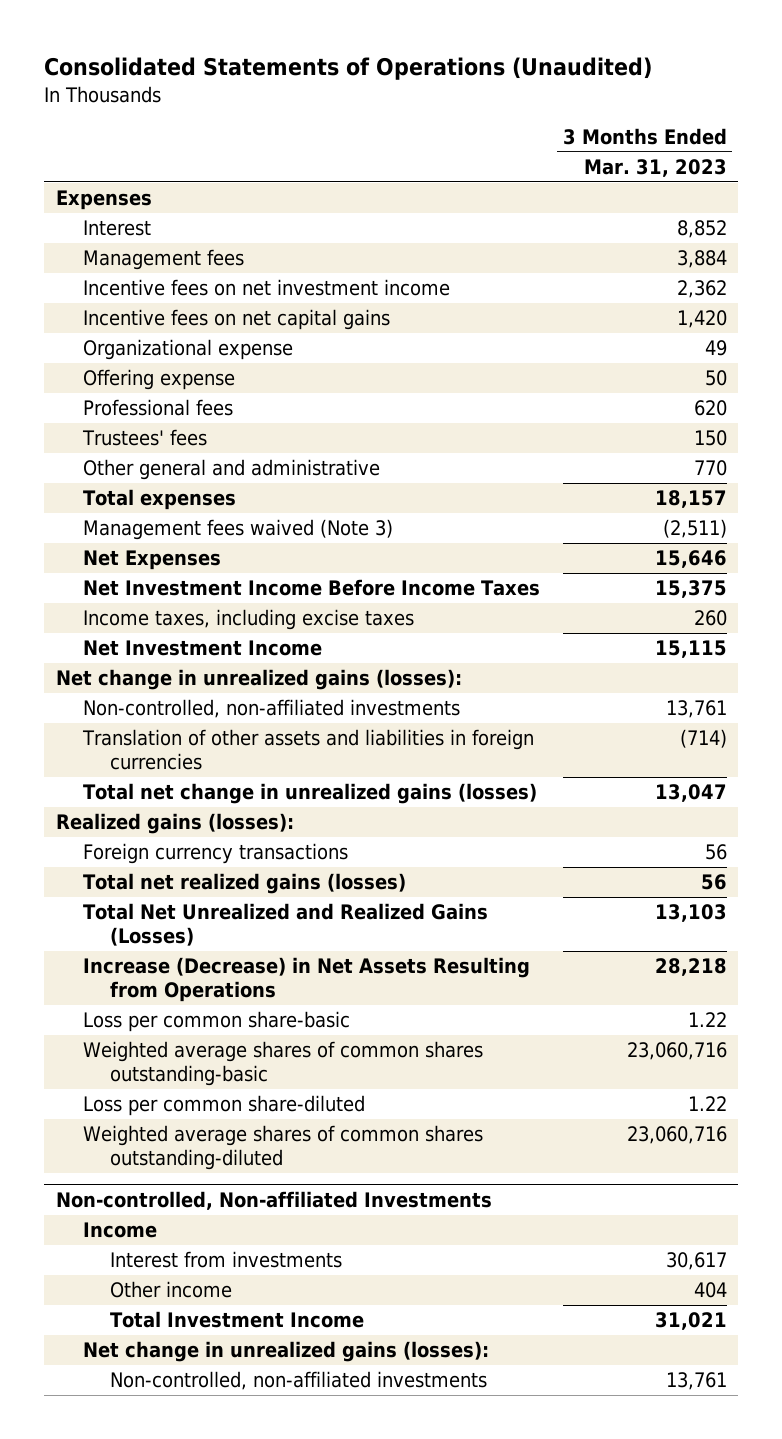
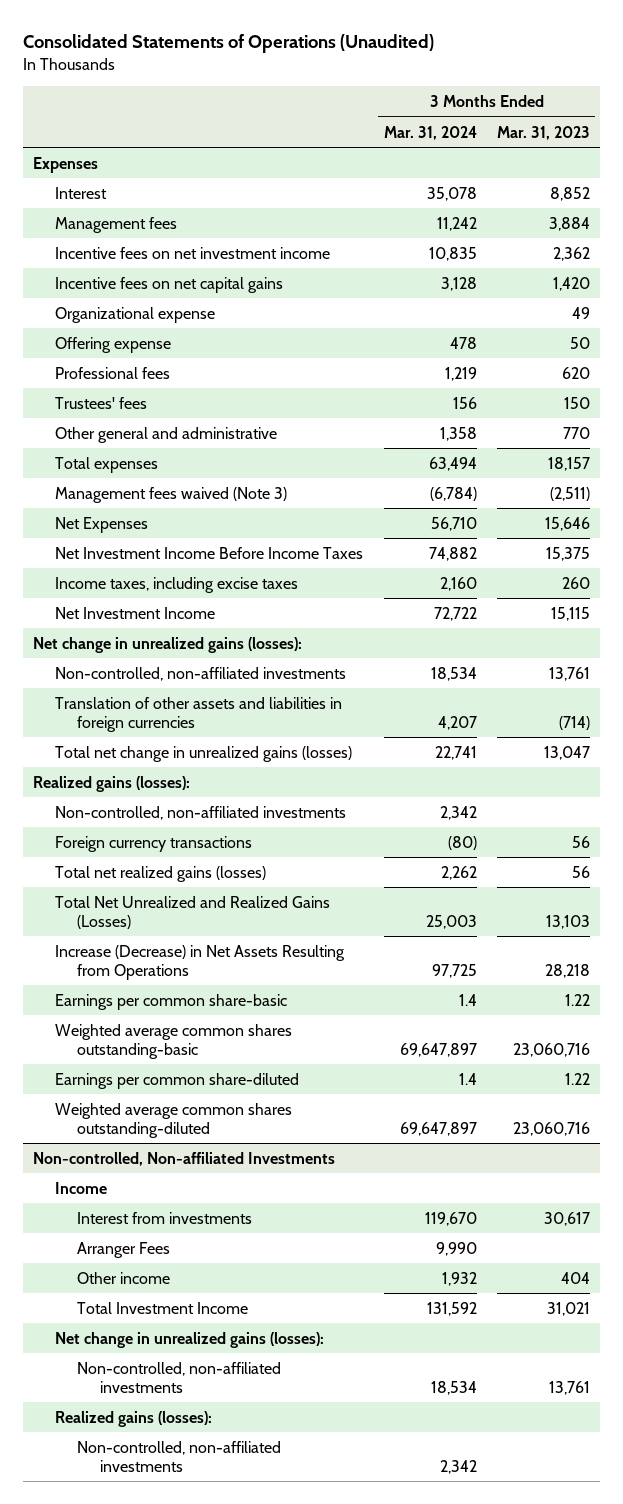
- | 3 Months Ended Mar. 31, 2023
+ | 3 Months Ended Mar. 31, 2024 | 3 Months Ended Mar. 31, 2023
+ Non-controlled, non-affiliated investments | 2,342 |
- Loss per common share-basic | 1.22
- Weighted average shares of common shares outstanding-basic | 23,060,716
- Loss per common share-diluted | 1.22
- Weighted average shares of common shares outstanding-diluted | 23,060,716
+ Earnings per common share-basic | 1.4 | 1.22
+ Weighted average common shares outstanding-basic | 69,647,897 | 23,060,716
+ Earnings per common share-diluted | 1.4 | 1.22
+ Weighted average common shares outstanding-diluted | 69,647,897 | 23,060,716
@ Non-controlled, Non-affiliated Investments
+ Arranger Fees | 9,990 |
+ Realized gains (losses):
+ Non-controlled, non-affiliated investments | 2,342 |

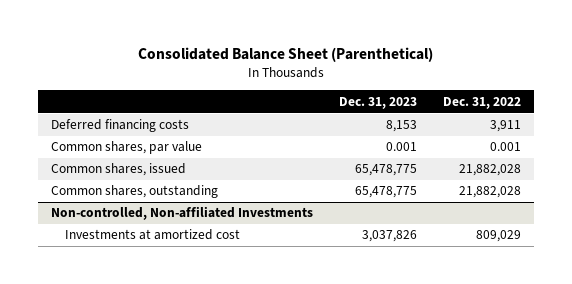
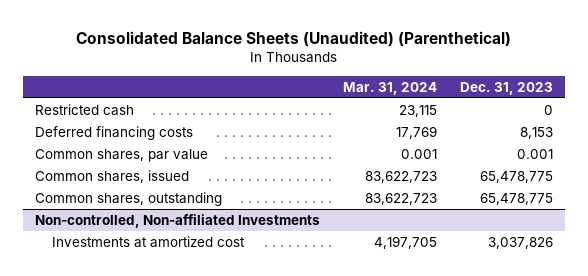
- Consolidated Balance Sheet (Parenthetical)
+ Consolidated Balance Sheets (Unaudited) (Parenthetical)
- | Dec. 31, 2023 | Dec. 31, 2022
+ | Mar. 31, 2024 | Dec. 31, 2023
+ Restricted cash | 23,115 | 0

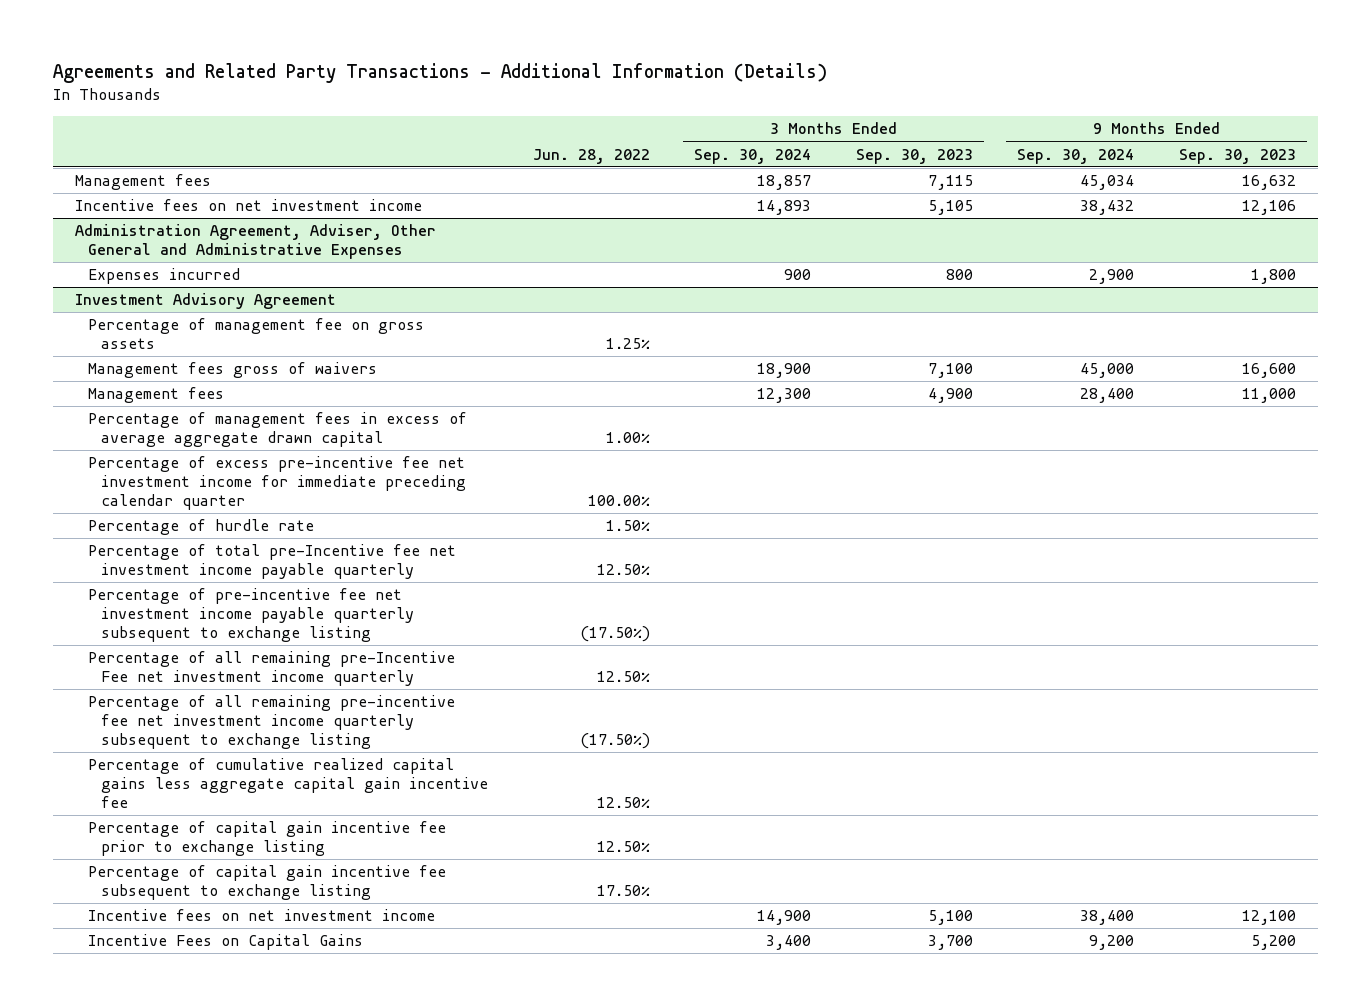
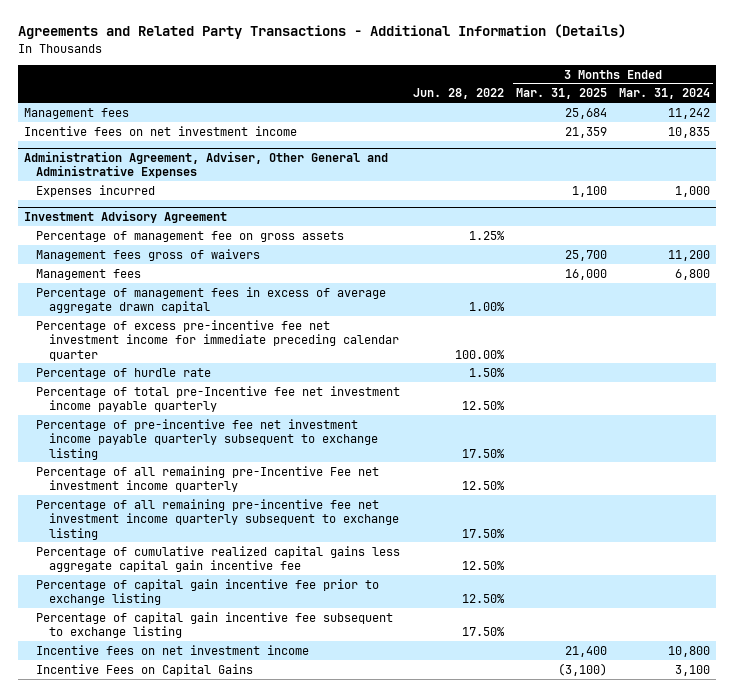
- | Jun. 28, 2022 | 3 Months Ended Sep. 30, 2024 | 3 Months Ended Sep. 30, 2023 | 9 Months Ended Sep. 30, 2024 | 9 Months Ended Sep. 30, 2023
+ | Jun. 28, 2022 | 3 Months Ended Mar. 31, 2025 | 3 Months Ended Mar. 31, 2024
@ Investment Advisory Agreement
- Percentage of pre-incentive fee net investment income payable quarterly subsequent to exchange listing | (17.50%) | | | |
+ Percentage of pre-incentive fee net investment income payable quarterly subsequent to exchange listing | 17.50% | |
- Percentage of all remaining pre-incentive fee net investment income quarterly subsequent to exchange listing | (17.50%) | | | |
+ Percentage of all remaining pre-incentive fee net investment income quarterly subsequent to exchange listing | 17.50% | |

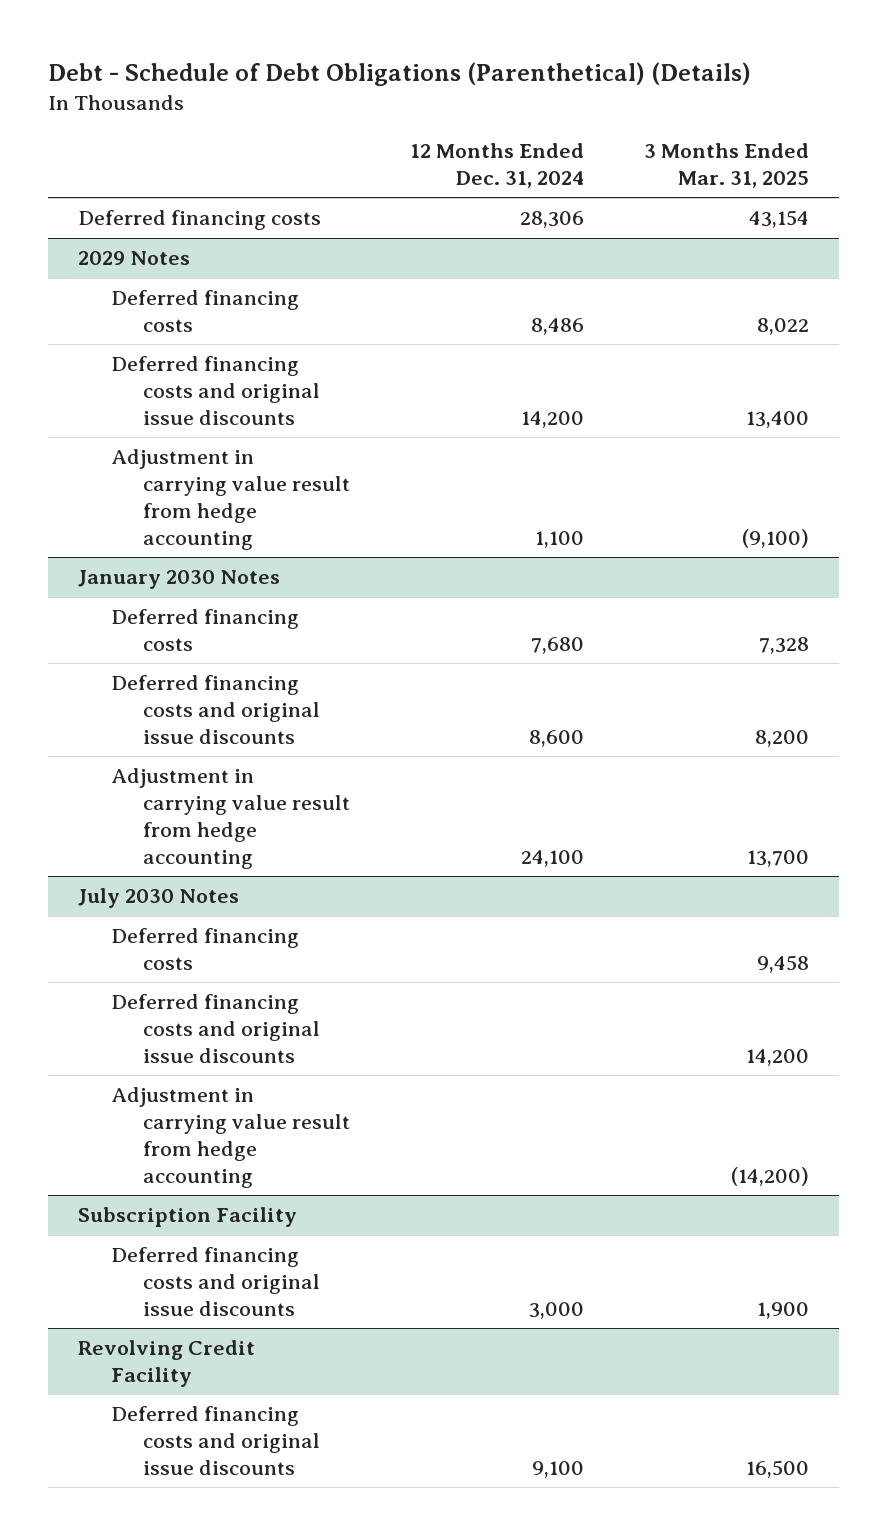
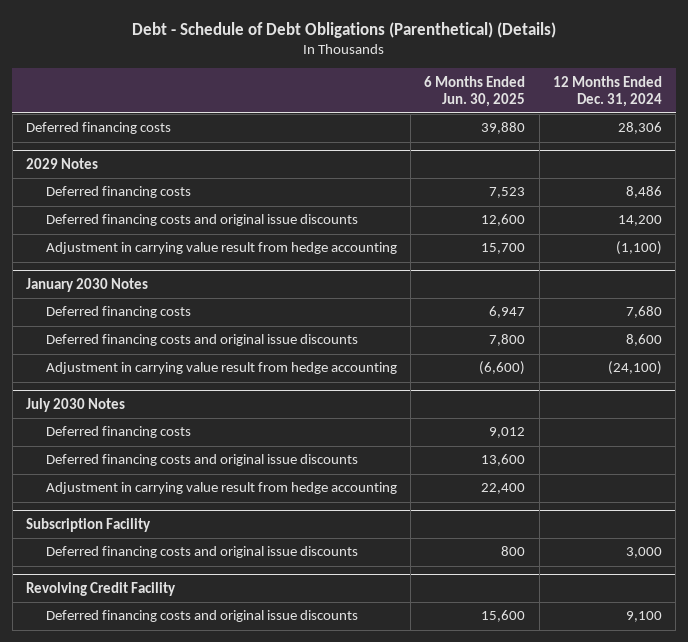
- | 12 Months Ended Dec. 31, 2024 | 3 Months Ended Mar. 31, 2025
+ | 6 Months Ended Jun. 30, 2025 | 12 Months Ended Dec. 31, 2024
@ 2029 Notes
- Adjustment in carrying value result from hedge accounting | 1,100 | (9,100)
+ Adjustment in carrying value result from hedge accounting | 15,700 | (1,100)
@ January 2030 Notes
- Adjustment in carrying value result from hedge accounting | 24,100 | 13,700
+ Adjustment in carrying value result from hedge accounting | (6,600) | (24,100)

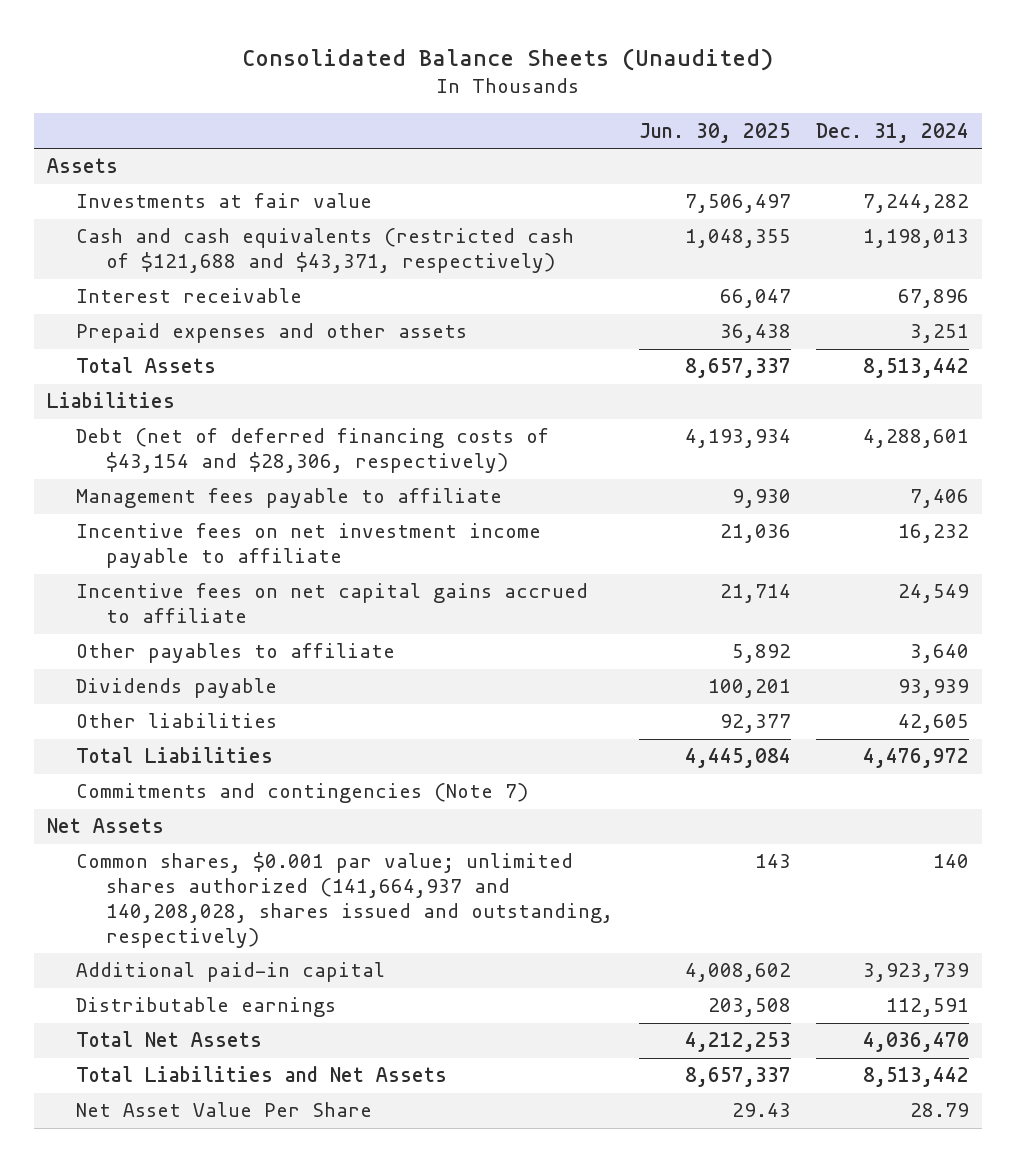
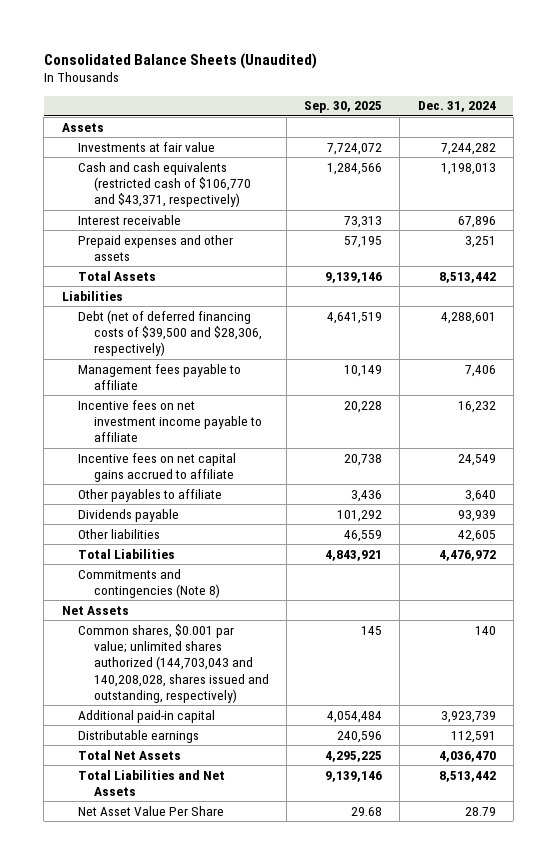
- | Jun. 30, 2025 | Dec. 31, 2024
+ | Sep. 30, 2025 | Dec. 31, 2024
- Cash and cash equivalents (restricted cash of $121,688 and $43,371, respectively) | 1,048,355 | 1,198,013
+ Cash and cash equivalents (restricted cash of $106,770 and $43,371, respectively) | 1,284,566 | 1,198,013
- Debt (net of deferred financing costs of $43,154 and $28,306, respectively) | 4,193,934 | 4,288,601
+ Debt (net of deferred financing costs of $39,500 and $28,306, respectively) | 4,641,519 | 4,288,601
- Commitments and contingencies (Note 7)
+ Commitments and contingencies (Note 8)
- Common shares, $0.001 par value; unlimited shares authorized (141,664,937 and 140,208,028, shares issued and outstanding, respectively) | 143 | 140
+ Common shares, $0.001 par value; unlimited shares authorized (144,703,043 and 140,208,028, shares issued and outstanding, respectively) | 145 | 140

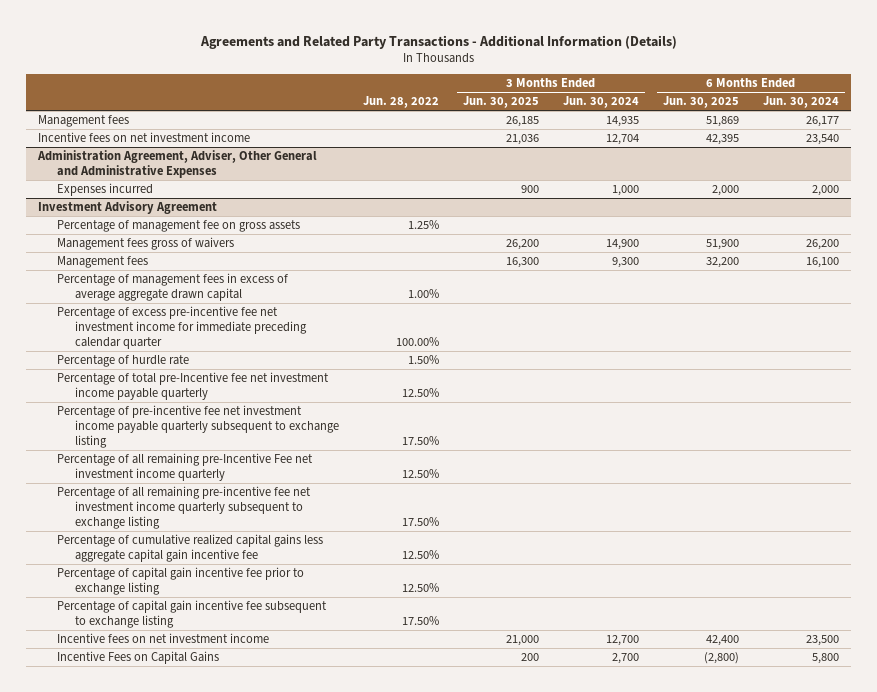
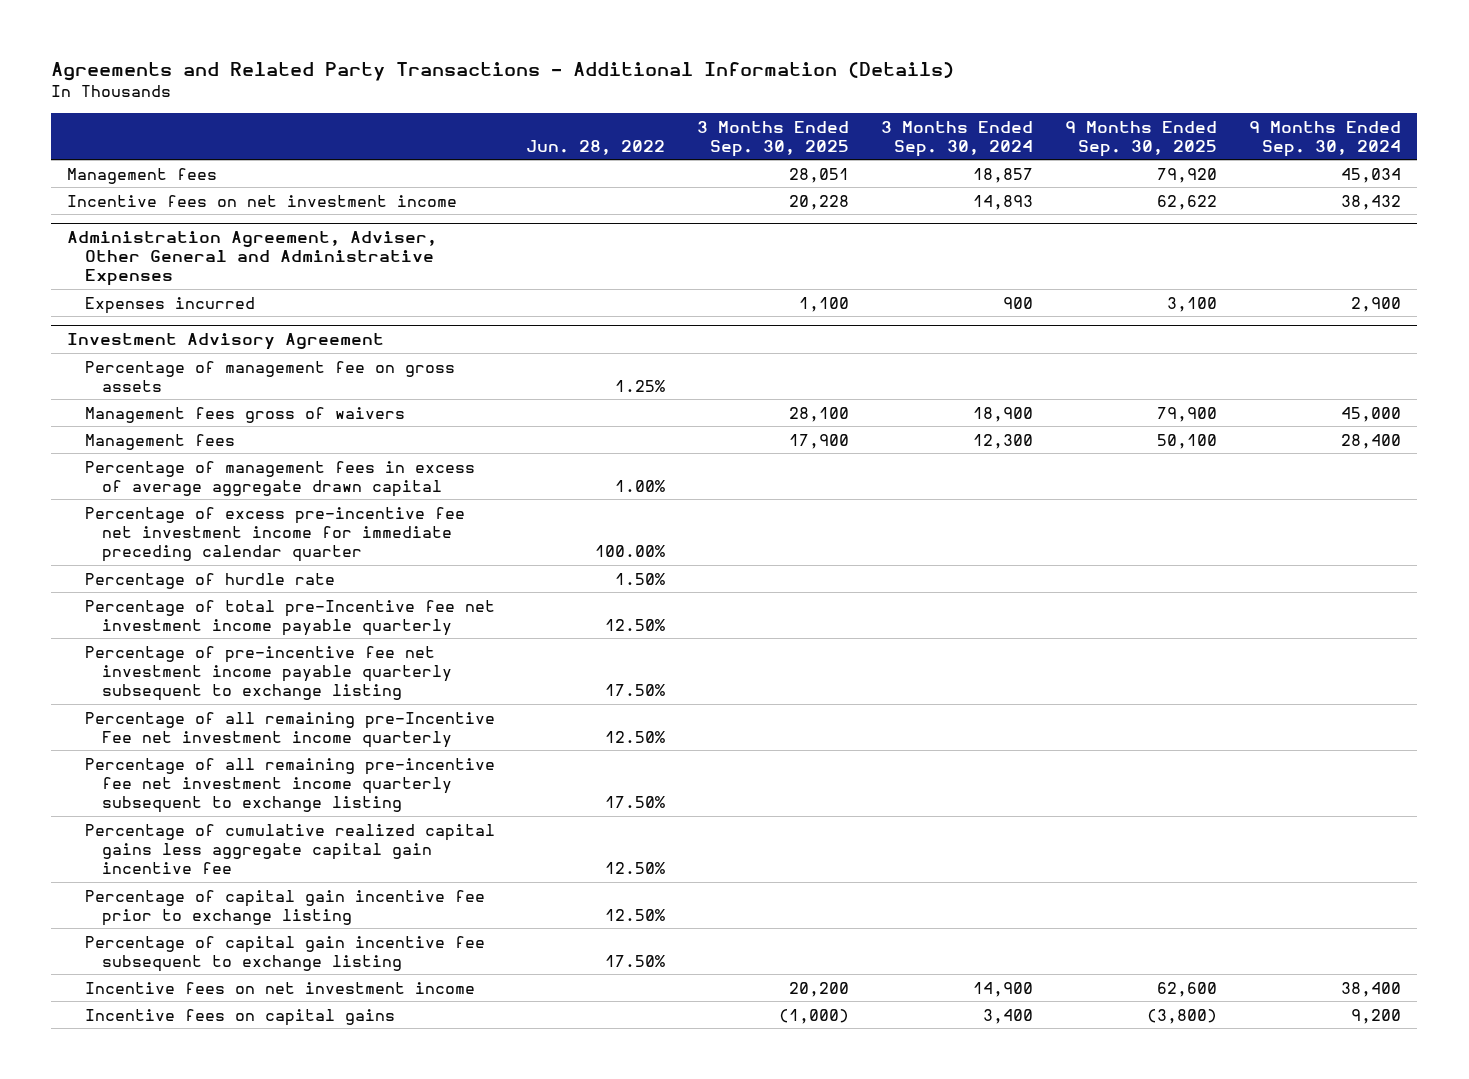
- | Jun. 28, 2022 | 3 Months Ended Jun. 30, 2025 | 3 Months Ended Jun. 30, 2024 | 6 Months Ended Jun. 30, 2025 | 6 Months Ended Jun. 30, 2024
+ | Jun. 28, 2022 | 3 Months Ended Sep. 30, 2025 | 3 Months Ended Sep. 30, 2024 | 9 Months Ended Sep. 30, 2025 | 9 Months Ended Sep. 30, 2024
@ Investment Advisory Agreement
- Incentive Fees on Capital Gains | | 200 | 2,700 | (2,800) | 5,800
+ Incentive fees on capital gains | | (1,000) | 3,400 | (3,800) | 9,200

